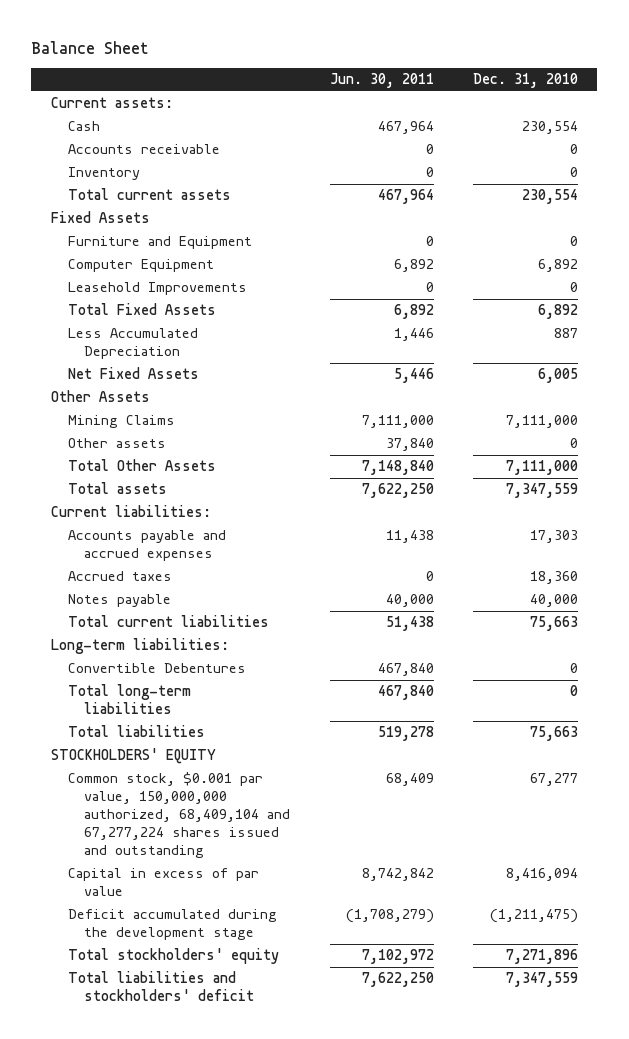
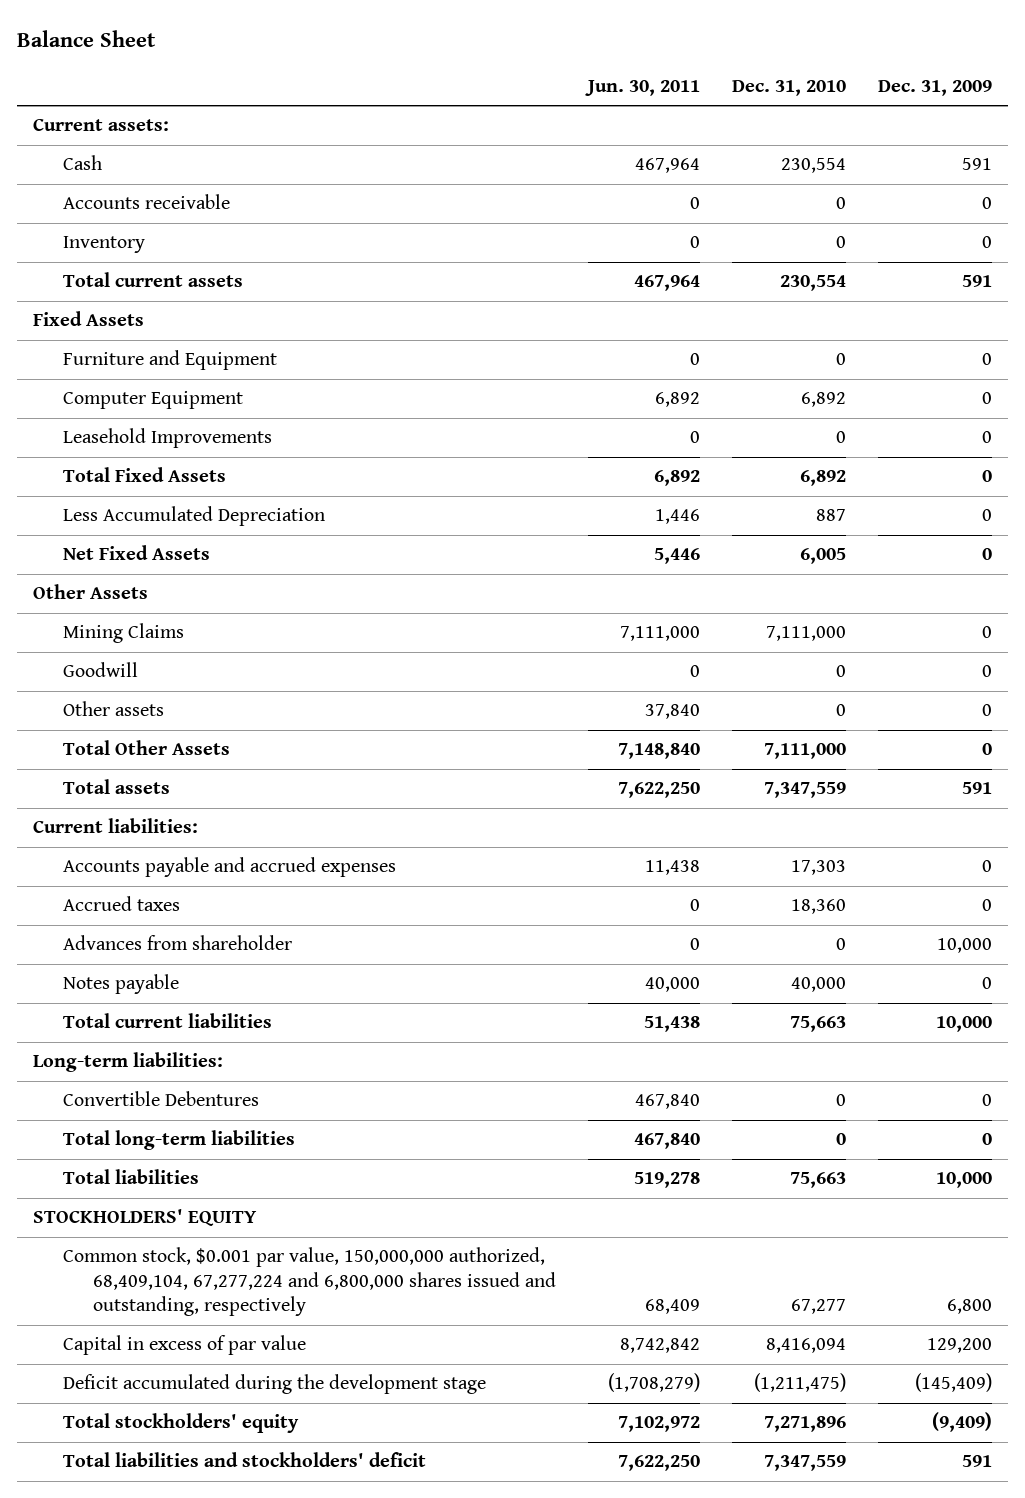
- | Jun. 30, 2011 | Dec. 31, 2010
+ | Jun. 30, 2011 | Dec. 31, 2010 | Dec. 31, 2009
+ Goodwill | 0 | 0 | 0
+ Advances from shareholder | 0 | 0 | 10,000
- Common stock, $0.001 par value, 150,000,000 authorized, 68,409,104 and 67,277,224 shares issued and outstanding | 68,409 | 67,277
+ Common stock, $0.001 par value, 150,000,000 authorized, 68,409,104, 67,277,224 and 6,800,000 shares issued and outstanding, respectively | 68,409 | 67,277 | 6,800

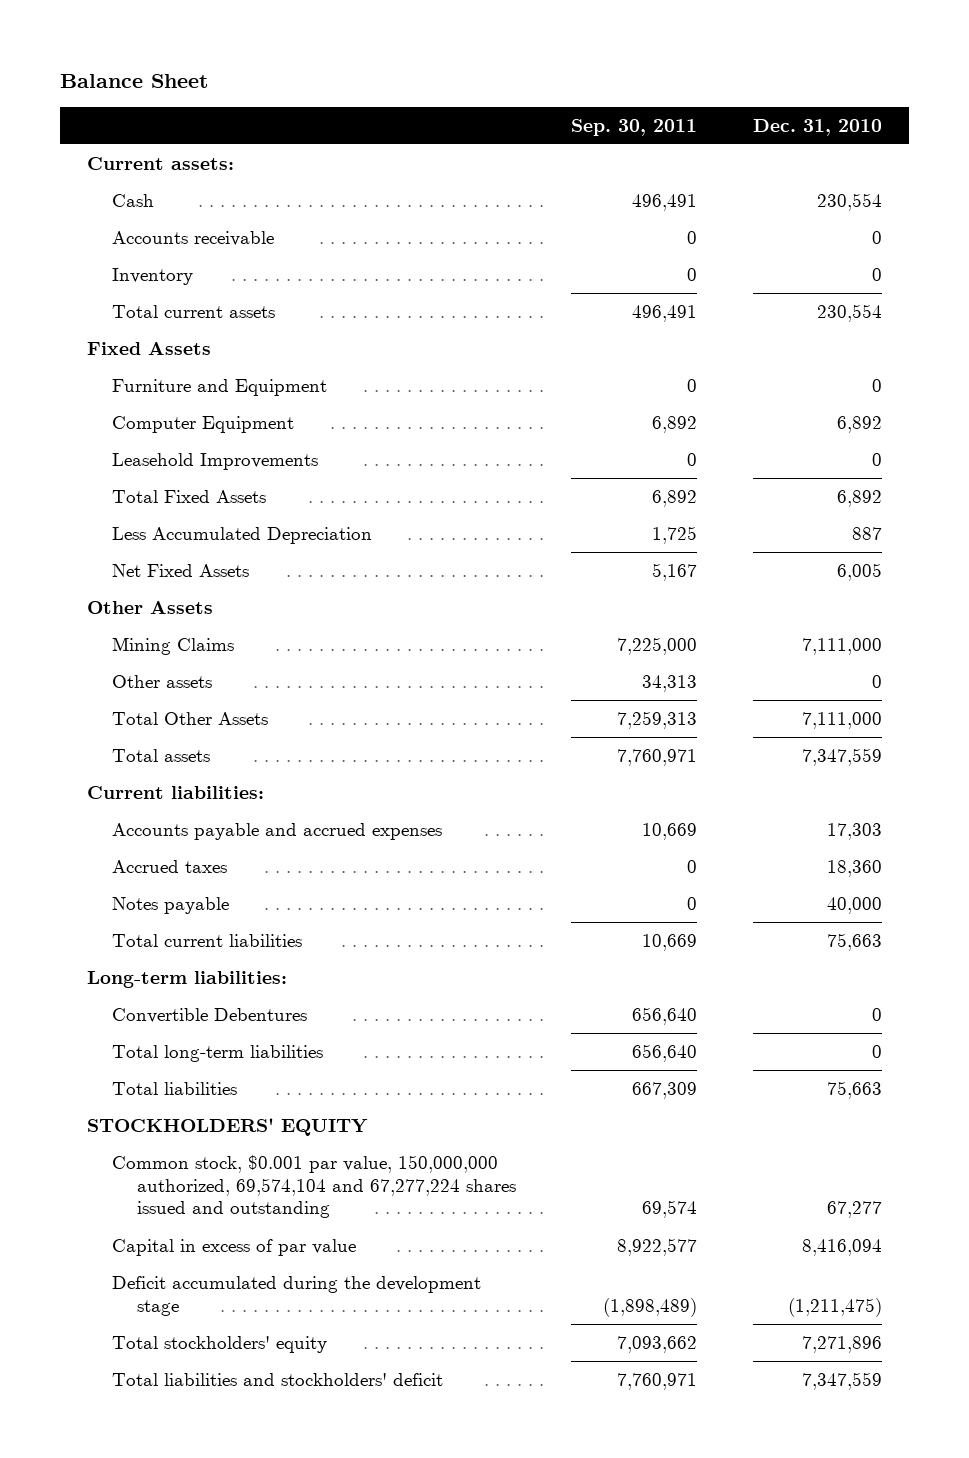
- | Jun. 30, 2011 | Dec. 31, 2010 | Dec. 31, 2009
+ | Sep. 30, 2011 | Dec. 31, 2010
- Goodwill | 0 | 0 | 0
- Advances from shareholder | 0 | 0 | 10,000
- Common stock, $0.001 par value, 150,000,000 authorized, 68,409,104, 67,277,224 and 6,800,000 shares issued and outstanding, respectively | 68,409 | 67,277 | 6,800
+ Common stock, $0.001 par value, 150,000,000 authorized, 69,574,104 and 67,277,224 shares issued and outstanding | 69,574 | 67,277

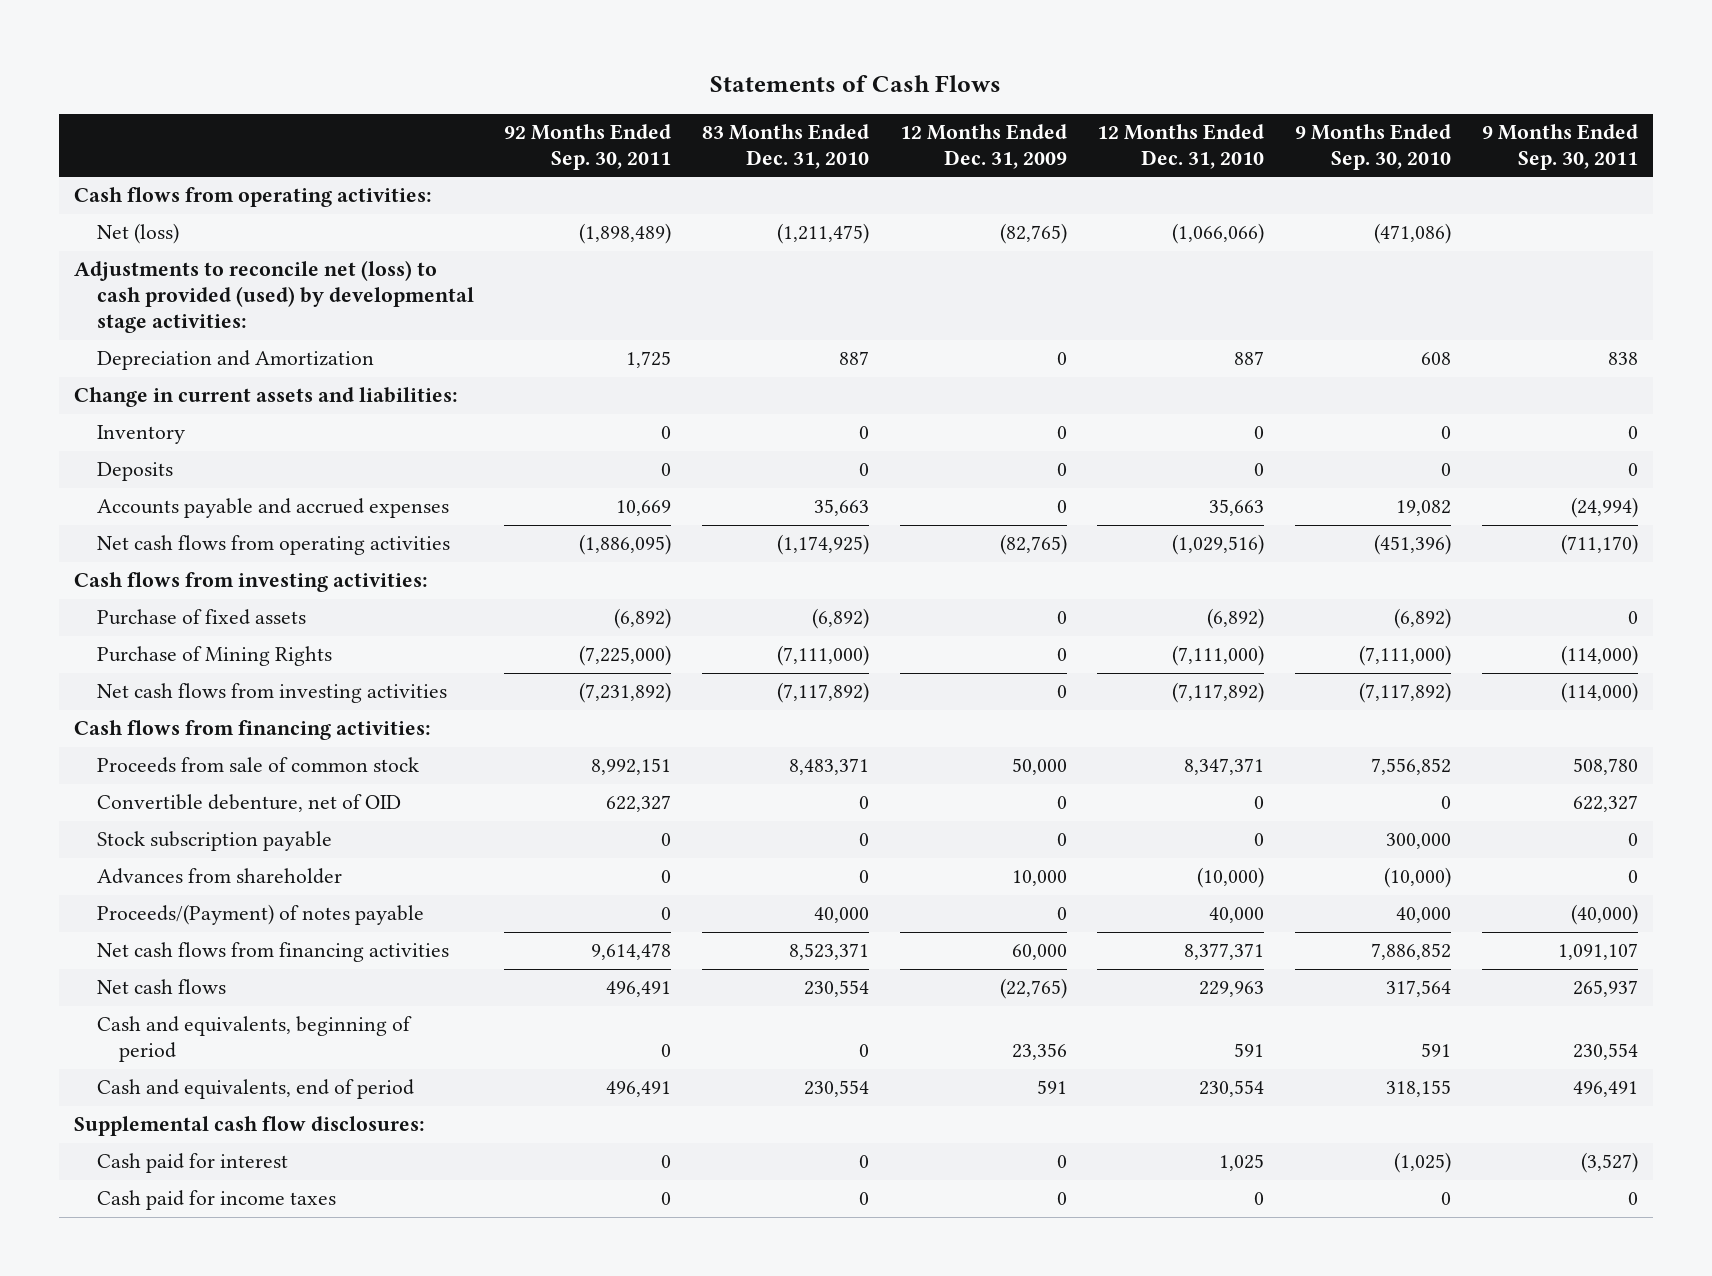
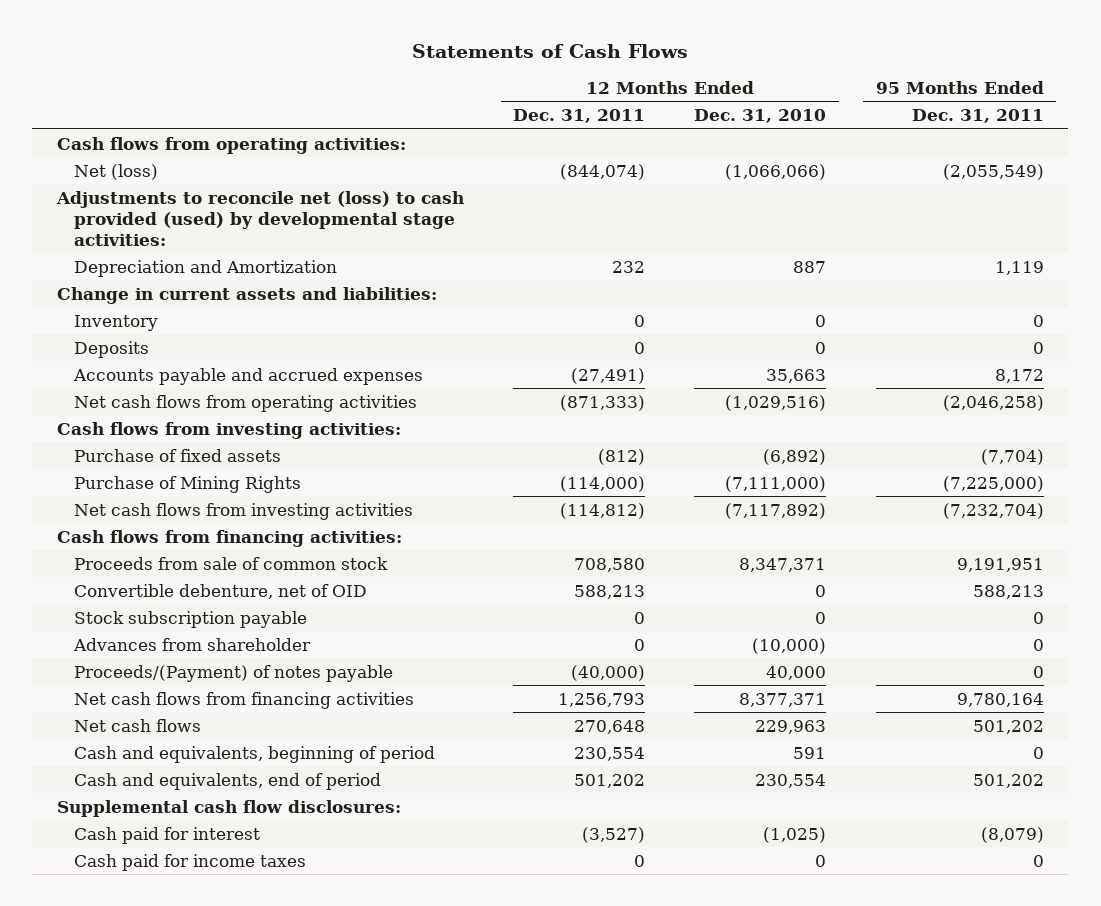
- | 92 Months Ended Sep. 30, 2011 | 83 Months Ended Dec. 31, 2010 | 12 Months Ended Dec. 31, 2009 | 12 Months Ended Dec. 31, 2010 | 9 Months Ended Sep. 30, 2010 | 9 Months Ended Sep. 30, 2011
+ | 12 Months Ended Dec. 31, 2011 | 12 Months Ended Dec. 31, 2010 | 95 Months Ended Dec. 31, 2011
- Cash paid for interest | 0 | 0 | 0 | 1,025 | (1,025) | (3,527)
+ Cash paid for interest | (3,527) | (1,025) | (8,079)

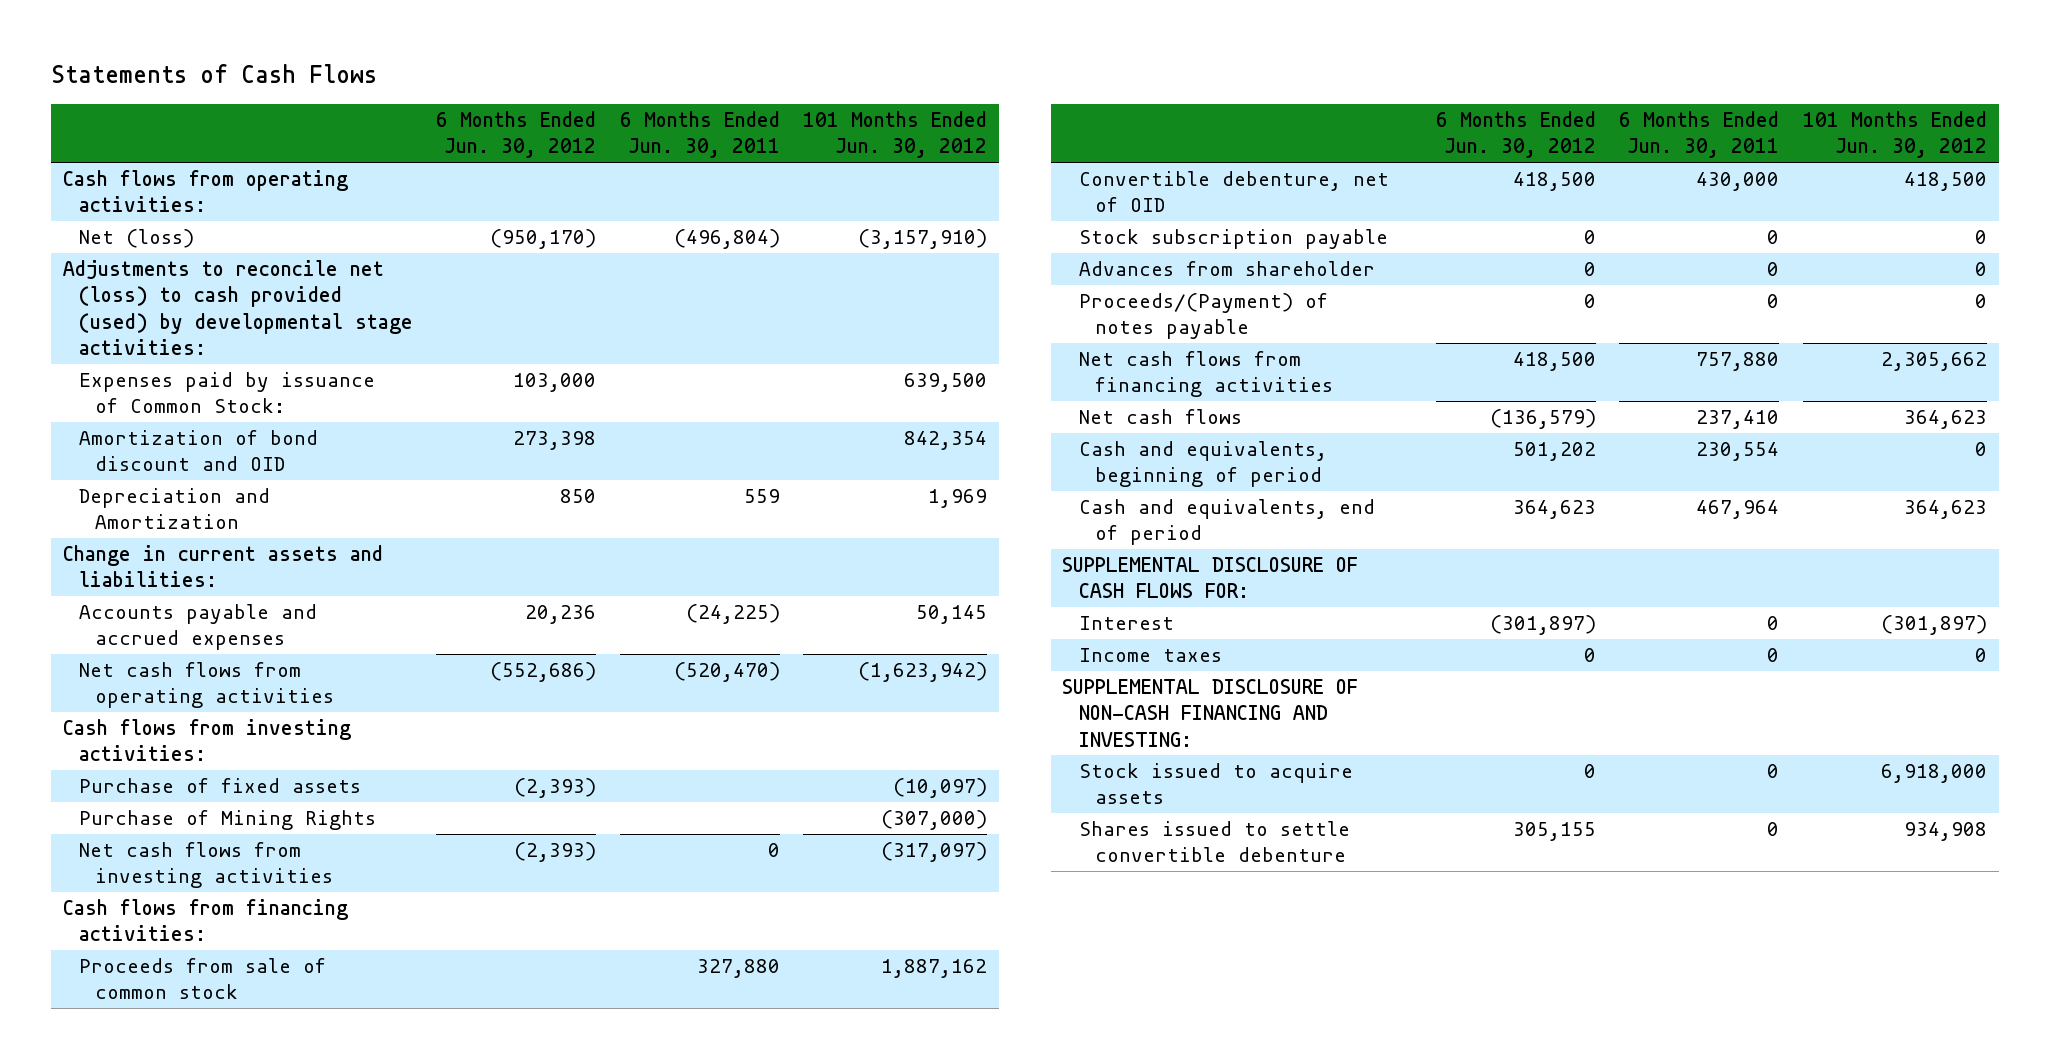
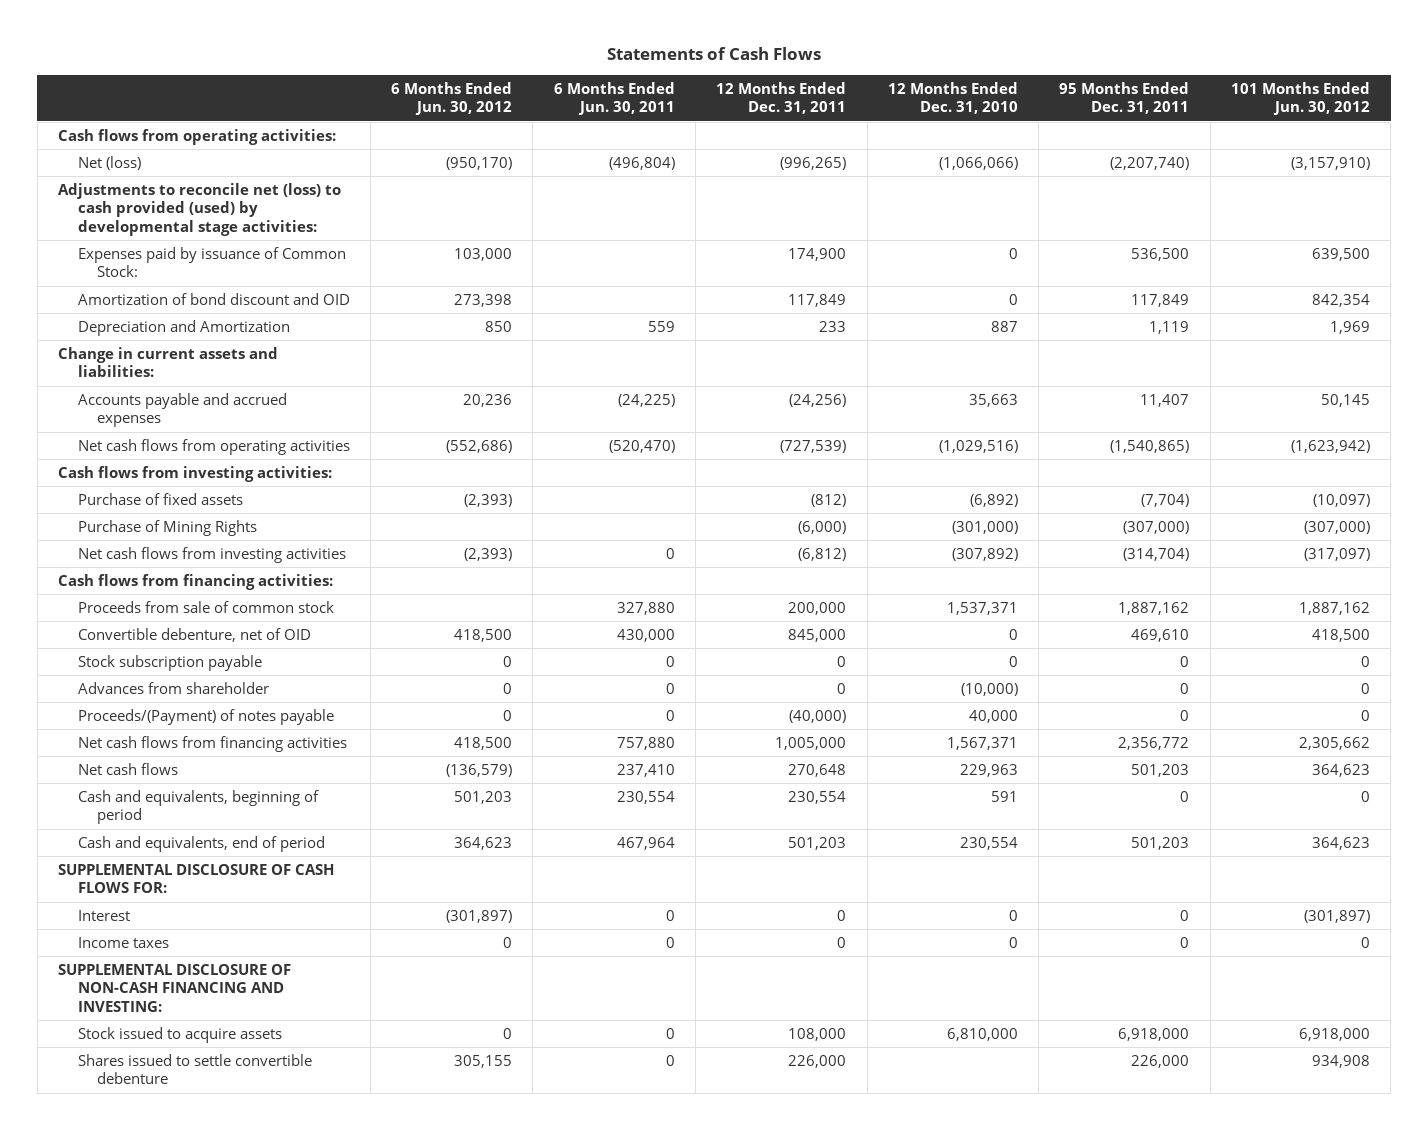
- | 6 Months Ended Jun. 30, 2012 | 6 Months Ended Jun. 30, 2011 | 101 Months Ended Jun. 30, 2012
+ | 6 Months Ended Jun. 30, 2012 | 6 Months Ended Jun. 30, 2011 | 12 Months Ended Dec. 31, 2011 | 12 Months Ended Dec. 31, 2010 | 95 Months Ended Dec. 31, 2011 | 101 Months Ended Jun. 30, 2012
- Cash and equivalents, beginning of period | 501,202 | 230,554 | 0
+ Cash and equivalents, beginning of period | 501,203 | 230,554 | 230,554 | 591 | 0 | 0

